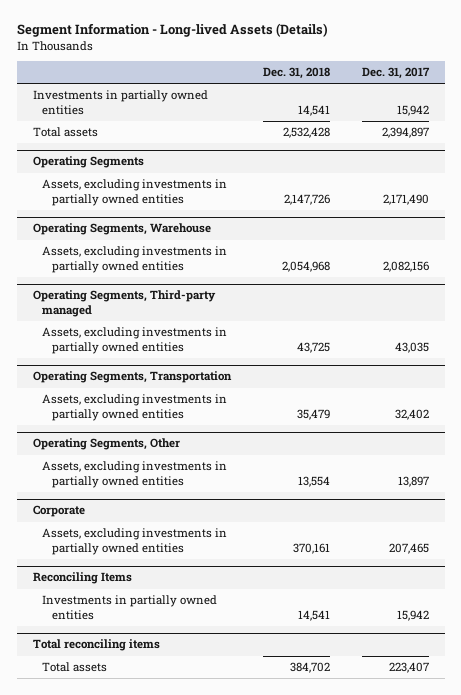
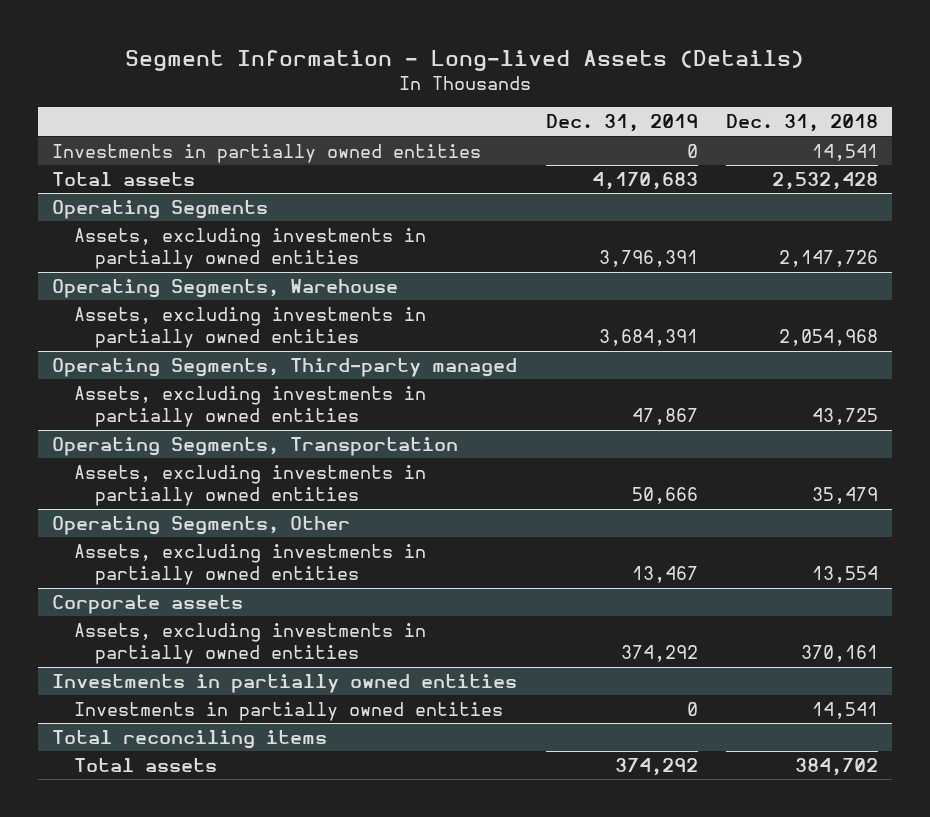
- | Dec. 31, 2018 | Dec. 31, 2017
+ | Dec. 31, 2019 | Dec. 31, 2018
- Corporate
+ Corporate assets
- Reconciling Items
+ Investments in partially owned entities

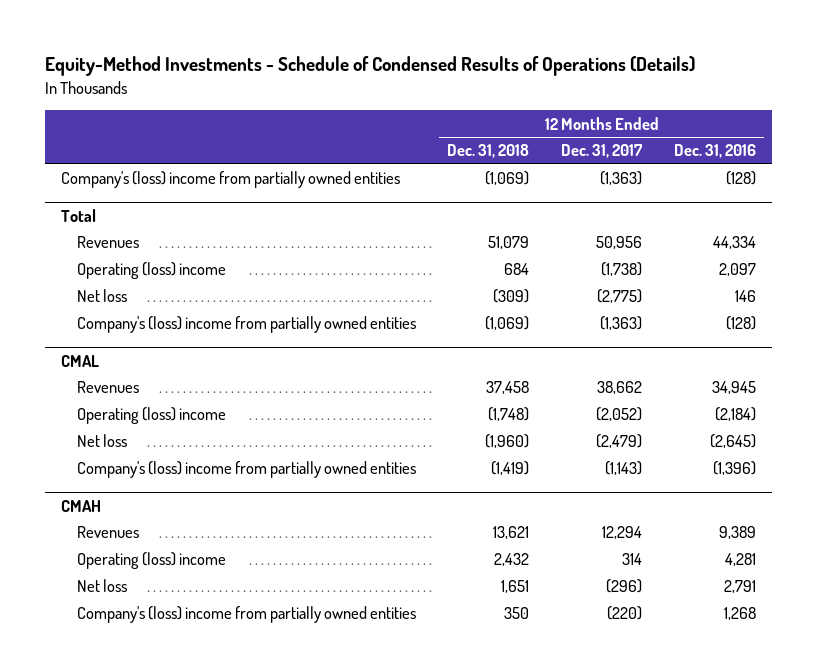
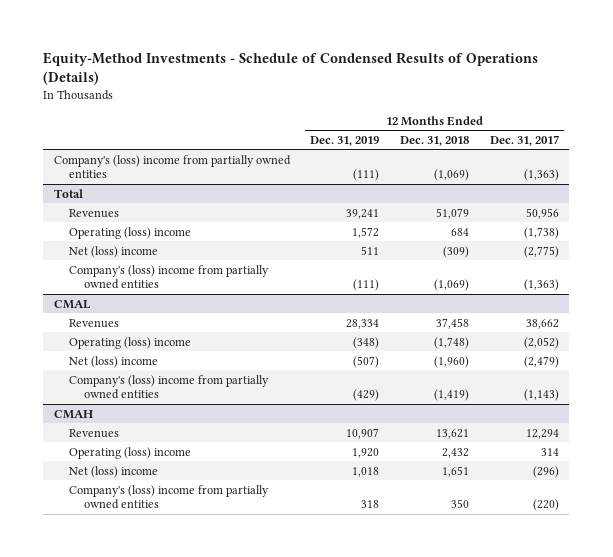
- | 12 Months Ended Dec. 31, 2018 | 12 Months Ended Dec. 31, 2017 | 12 Months Ended Dec. 31, 2016
+ | 12 Months Ended Dec. 31, 2019 | 12 Months Ended Dec. 31, 2018 | 12 Months Ended Dec. 31, 2017
@ Total
- Net loss | (309) | (2,775) | 146
+ Net (loss) income | 511 | (309) | (2,775)
@ CMAL
- Net loss | (1,960) | (2,479) | (2,645)
+ Net (loss) income | (507) | (1,960) | (2,479)
@ CMAH
- Net loss | 1,651 | (296) | 2,791
+ Net (loss) income | 1,018 | 1,651 | (296)

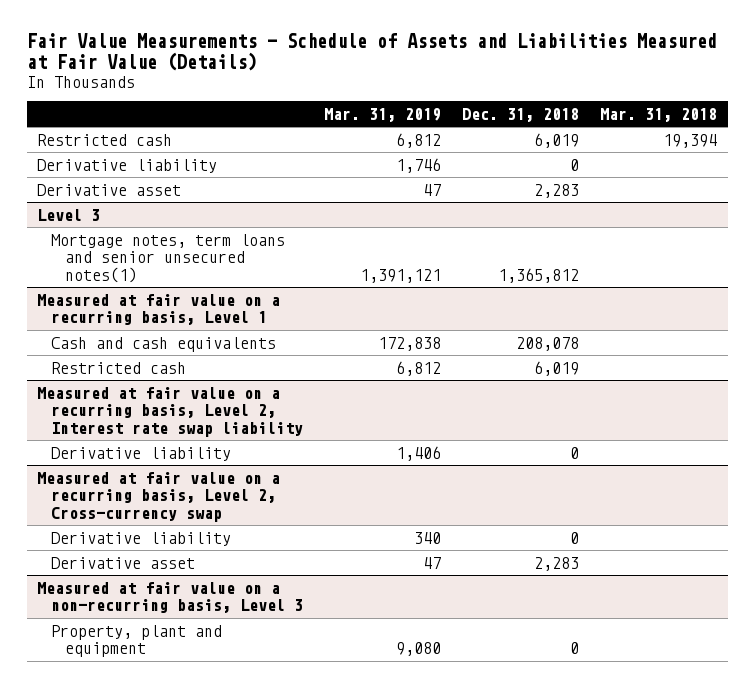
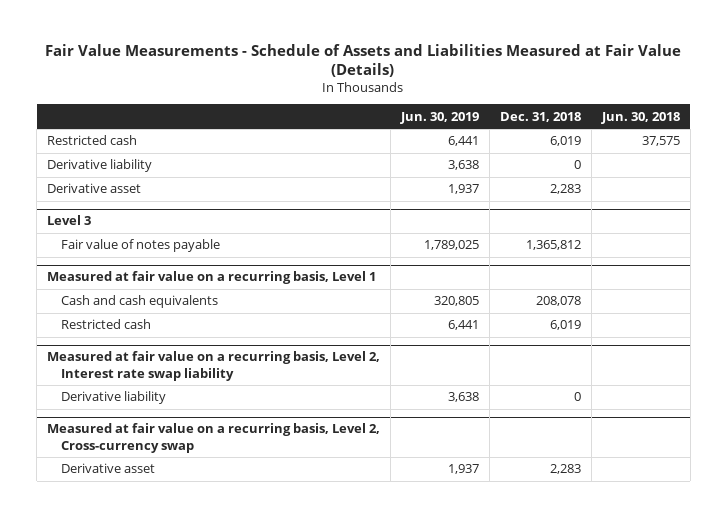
- | Mar. 31, 2019 | Dec. 31, 2018 | Mar. 31, 2018
+ | Jun. 30, 2019 | Dec. 31, 2018 | Jun. 30, 2018
@ Level 3
- Mortgage notes, term loans and senior unsecured notes(1) | 1,391,121 | 1,365,812 |
+ Fair value of notes payable | 1,789,025 | 1,365,812 |
@ Measured at fair value on a recurring basis, Level 2, Cross-currency swap
- Derivative liability | 340 | 0 |
- Measured at fair value on a non-recurring basis, Level 3
- Property, plant and equipment | 9,080 | 0 |

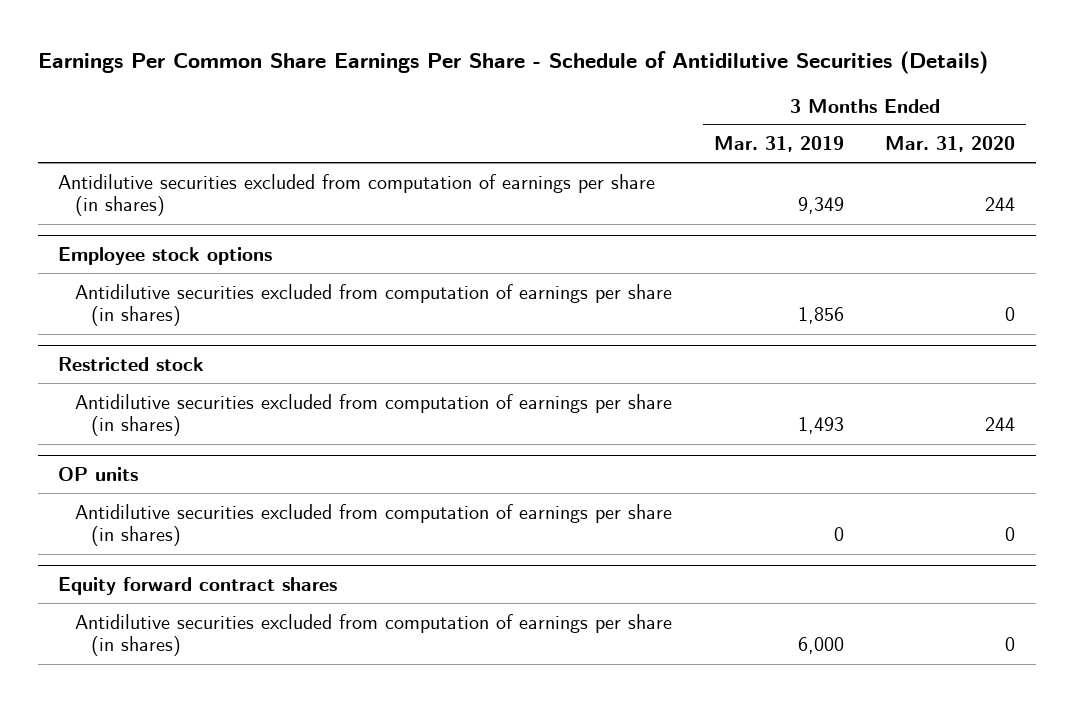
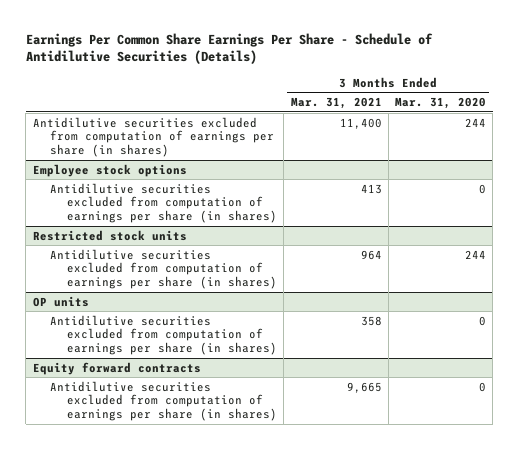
- | 3 Months Ended Mar. 31, 2019 | 3 Months Ended Mar. 31, 2020
+ | 3 Months Ended Mar. 31, 2021 | 3 Months Ended Mar. 31, 2020
- Restricted stock
+ Restricted stock units
- Equity forward contract shares
+ Equity forward contracts

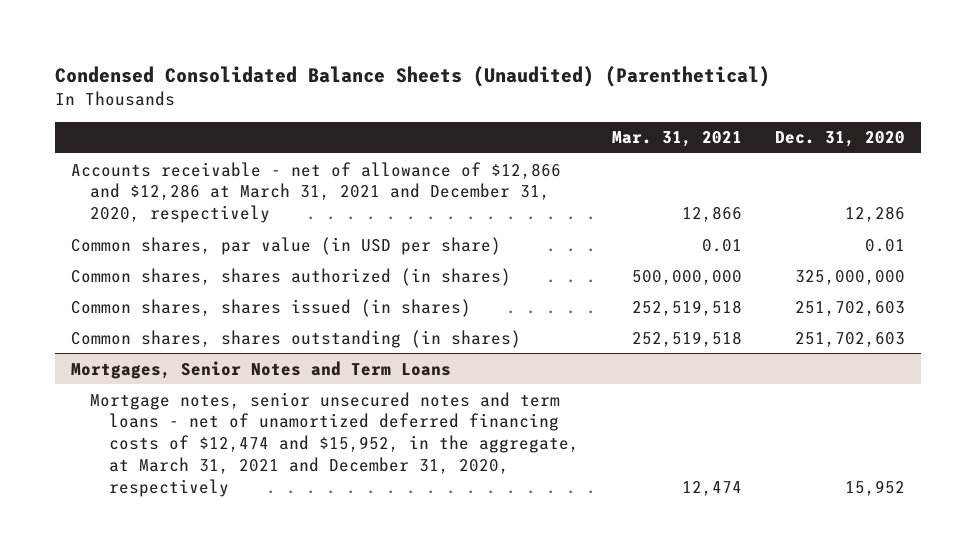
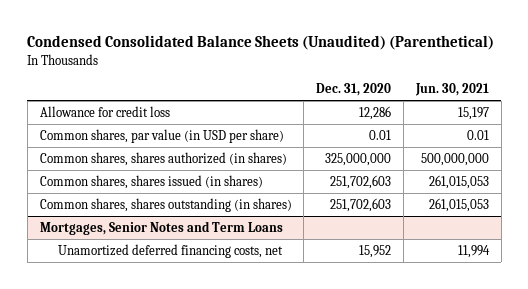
- | Mar. 31, 2021 | Dec. 31, 2020
+ | Dec. 31, 2020 | Jun. 30, 2021
- Accounts receivable - net of allowance of $12,866 and $12,286 at March 31, 2021 and December 31, 2020, respectively | 12,866 | 12,286
+ Allowance for credit loss | 12,286 | 15,197
@ Mortgages, Senior Notes and Term Loans
- Mortgage notes, senior unsecured notes and term loans - net of unamortized deferred financing costs of $12,474 and $15,952, in the aggregate, at March 31, 2021 and December 31, 2020, respectively | 12,474 | 15,952
+ Unamortized deferred financing costs, net | 15,952 | 11,994

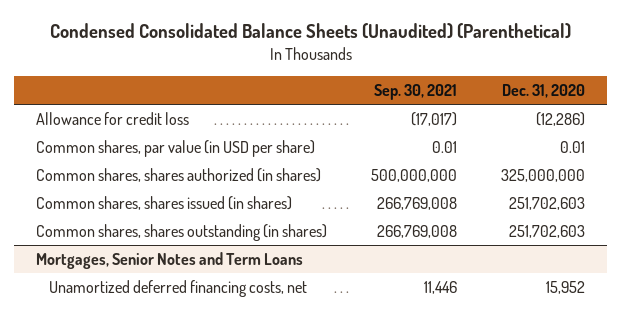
- | Dec. 31, 2020 | Jun. 30, 2021
+ | Sep. 30, 2021 | Dec. 31, 2020
- Allowance for credit loss | 12,286 | 15,197
+ Allowance for credit loss | (17,017) | (12,286)

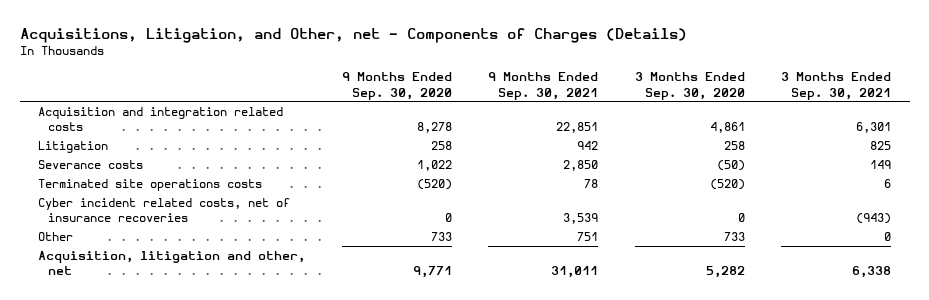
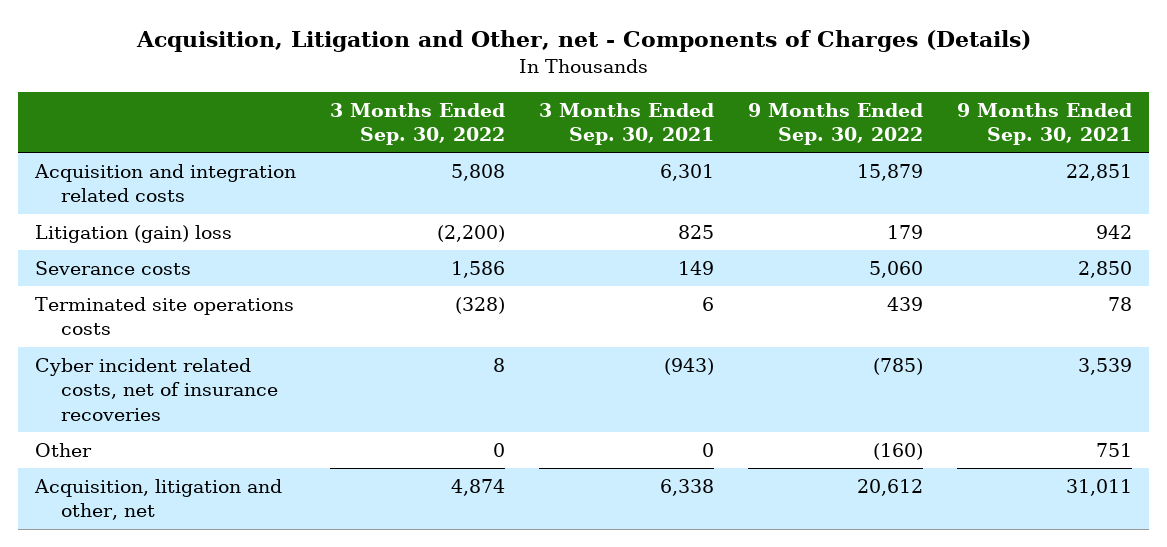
- Acquisitions, Litigation, and Other, net - Components of Charges (Details)
+ Acquisition, Litigation and Other, net - Components of Charges (Details)
- | 9 Months Ended Sep. 30, 2020 | 9 Months Ended Sep. 30, 2021 | 3 Months Ended Sep. 30, 2020 | 3 Months Ended Sep. 30, 2021
+ | 3 Months Ended Sep. 30, 2022 | 3 Months Ended Sep. 30, 2021 | 9 Months Ended Sep. 30, 2022 | 9 Months Ended Sep. 30, 2021
- Litigation | 258 | 942 | 258 | 825
+ Litigation (gain) loss | (2,200) | 825 | 179 | 942

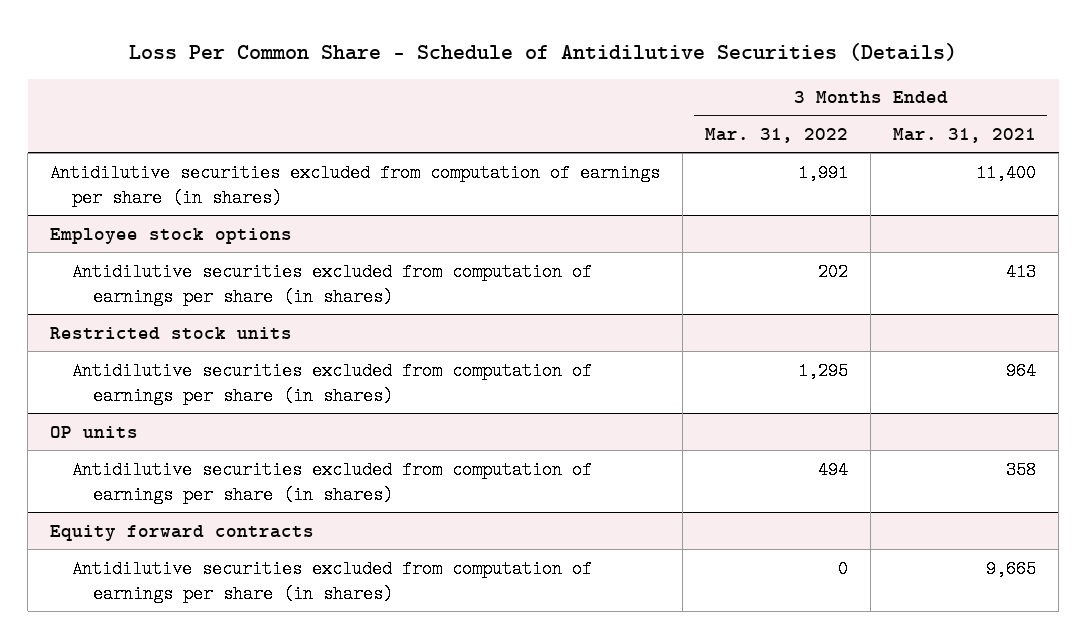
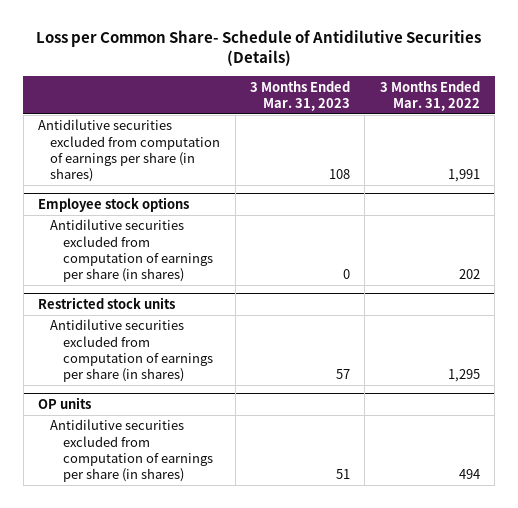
- Loss Per Common Share - Schedule of Antidilutive Securities (Details)
+ Loss per Common Share- Schedule of Antidilutive Securities (Details)
- | 3 Months Ended Mar. 31, 2022 | 3 Months Ended Mar. 31, 2021
+ | 3 Months Ended Mar. 31, 2023 | 3 Months Ended Mar. 31, 2022
- Equity forward contracts
- Antidilutive securities excluded from computation of earnings per share (in shares) | 0 | 9,665

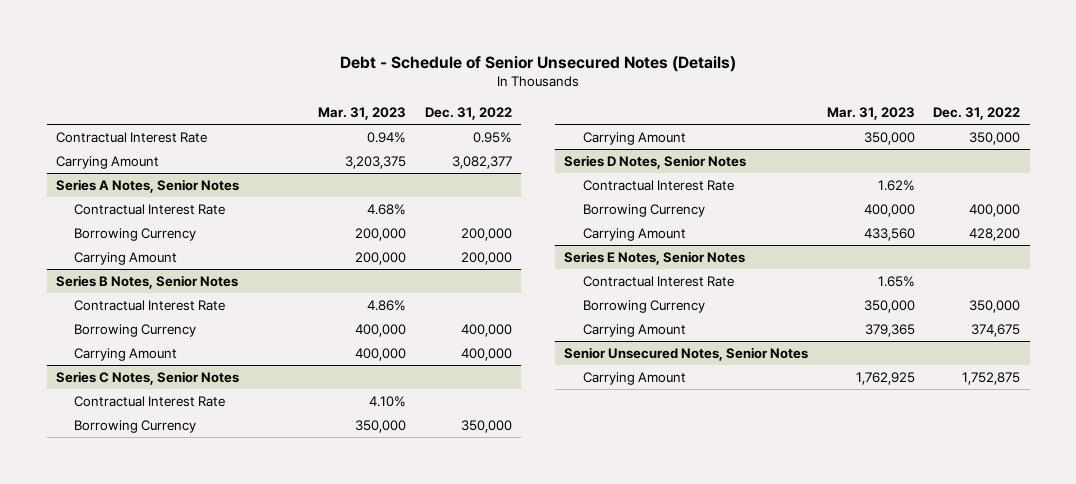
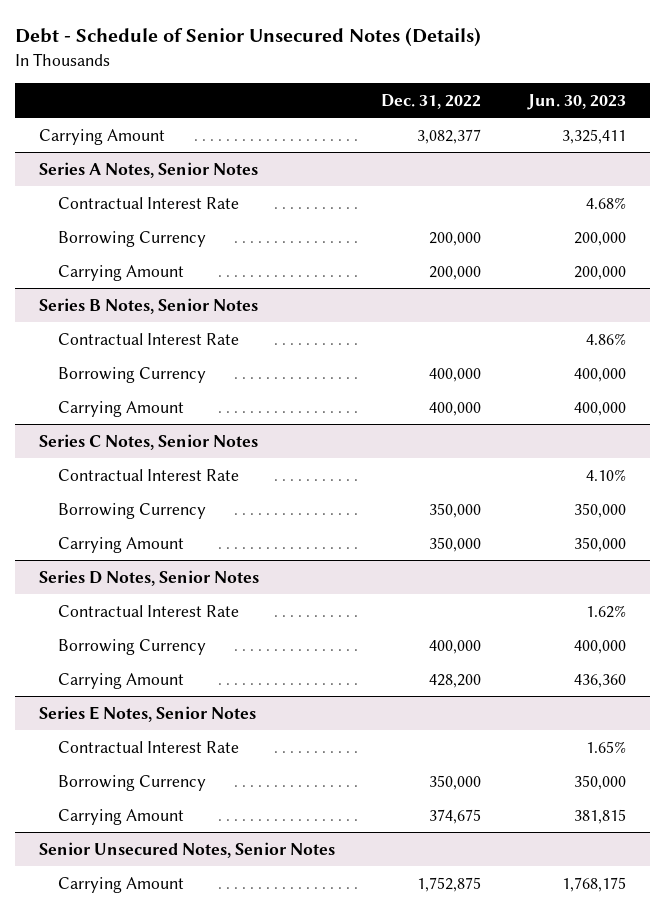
- | Mar. 31, 2023 | Dec. 31, 2022
+ | Dec. 31, 2022 | Jun. 30, 2023
- Contractual Interest Rate | 0.94% | 0.95%

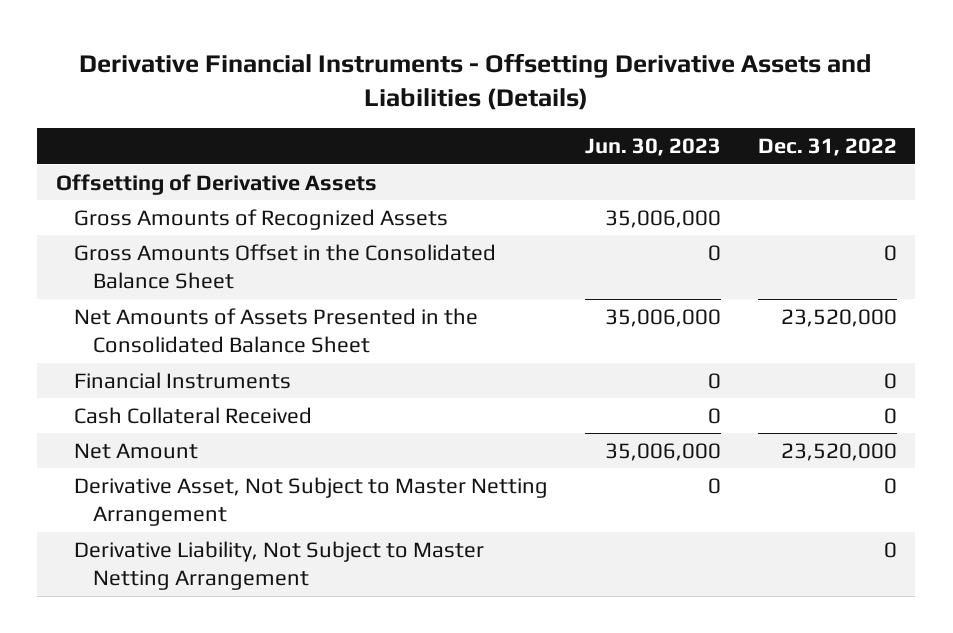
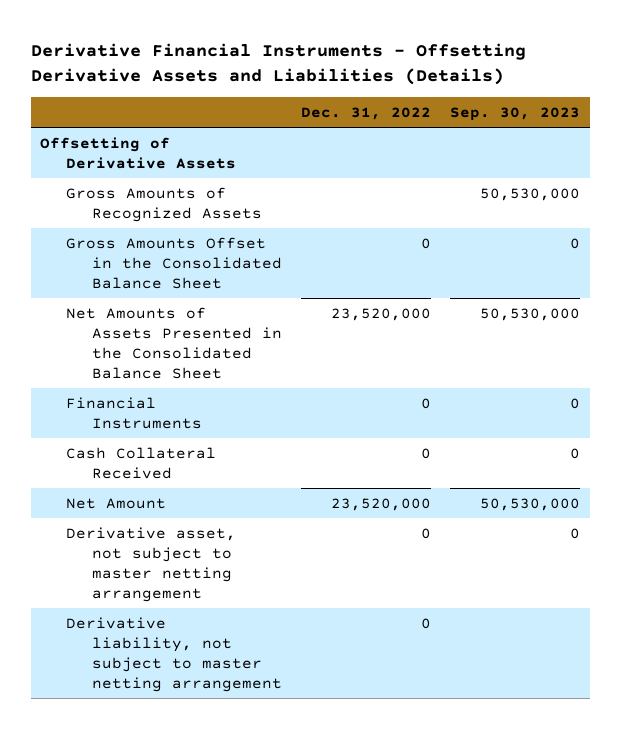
- | Jun. 30, 2023 | Dec. 31, 2022
+ | Dec. 31, 2022 | Sep. 30, 2023
- Derivative Asset, Not Subject to Master Netting Arrangement | 0 | 0
- Derivative Liability, Not Subject to Master Netting Arrangement | | 0
+ Derivative asset, not subject to master netting arrangement | 0 | 0
+ Derivative liability, not subject to master netting arrangement | 0 |

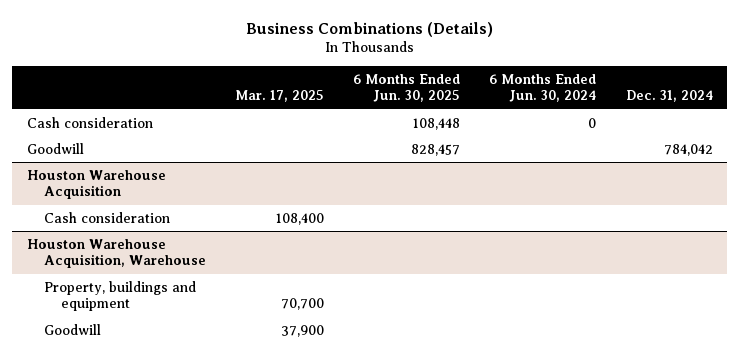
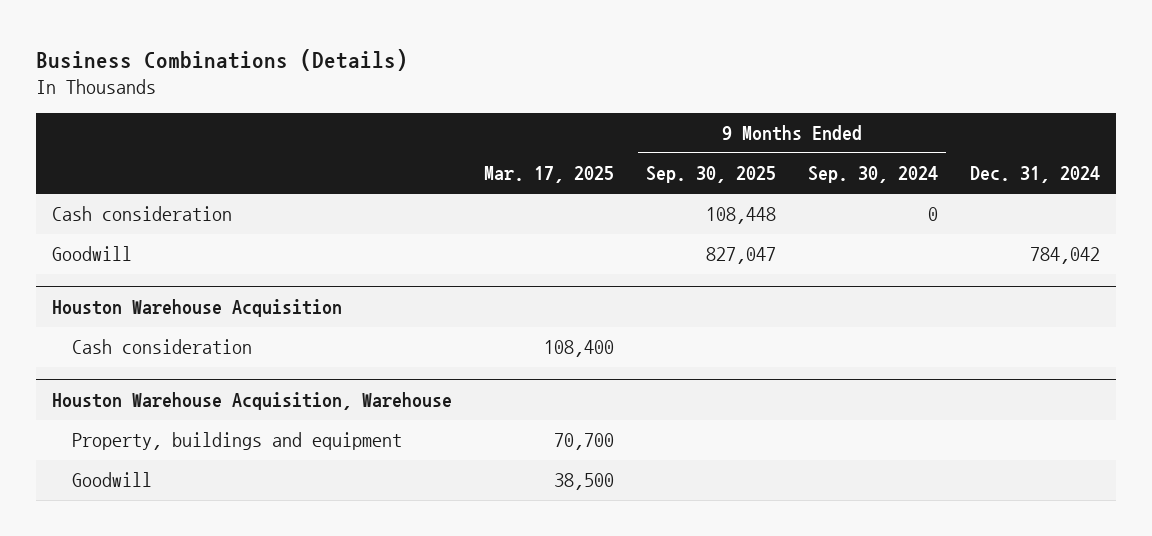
- | Mar. 17, 2025 | 6 Months Ended Jun. 30, 2025 | 6 Months Ended Jun. 30, 2024 | Dec. 31, 2024
+ | Mar. 17, 2025 | 9 Months Ended Sep. 30, 2025 | 9 Months Ended Sep. 30, 2024 | Dec. 31, 2024
@ Houston Warehouse Acquisition, Warehouse
- Goodwill | 37,900 | | |
+ Goodwill | 38,500 | | |

